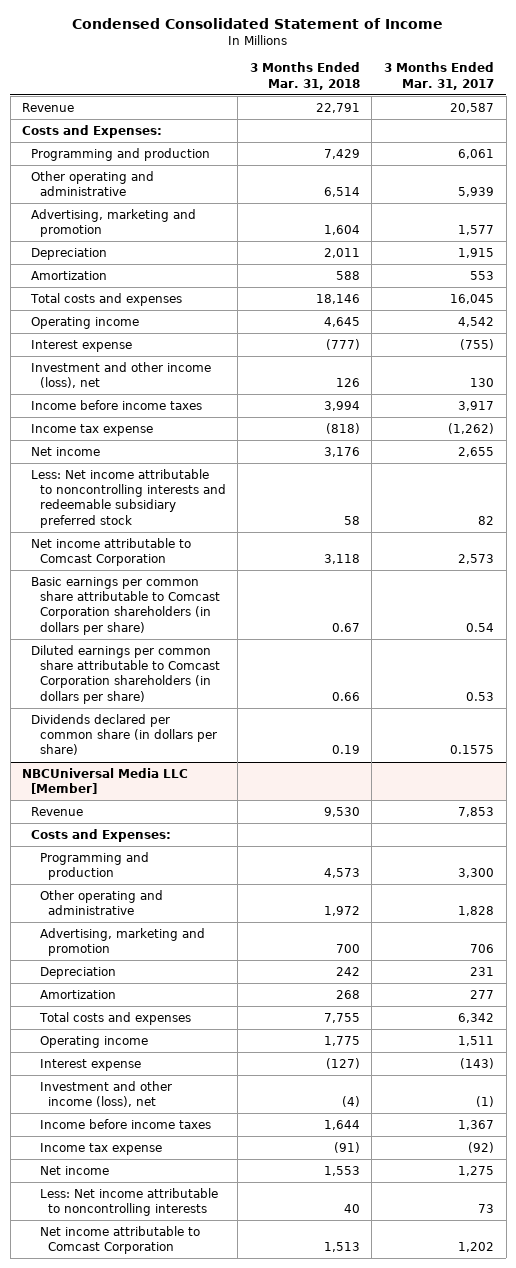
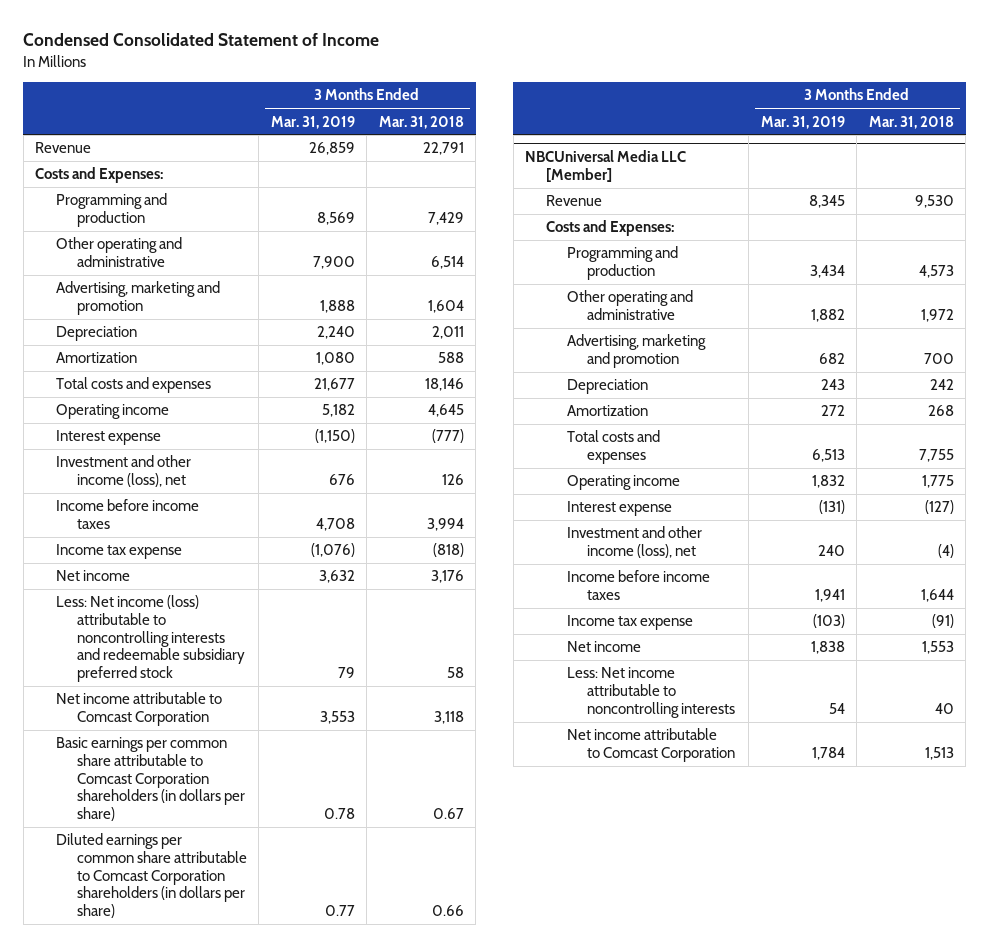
- | 3 Months Ended Mar. 31, 2018 | 3 Months Ended Mar. 31, 2017
+ | 3 Months Ended Mar. 31, 2019 | 3 Months Ended Mar. 31, 2018
- Less: Net income attributable to noncontrolling interests and redeemable subsidiary preferred stock | 58 | 82
+ Less: Net income (loss) attributable to noncontrolling interests and redeemable subsidiary preferred stock | 79 | 58
- Dividends declared per common share (in dollars per share) | 0.19 | 0.1575

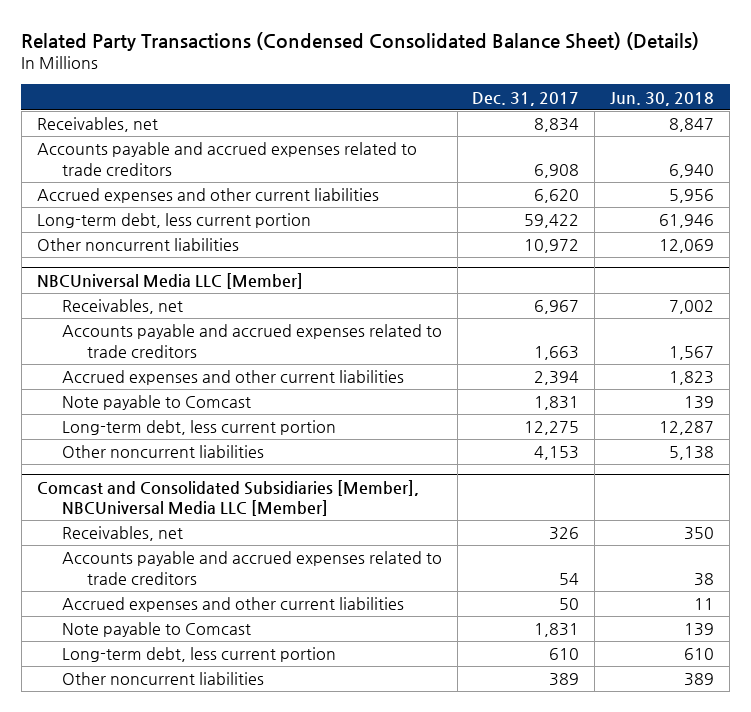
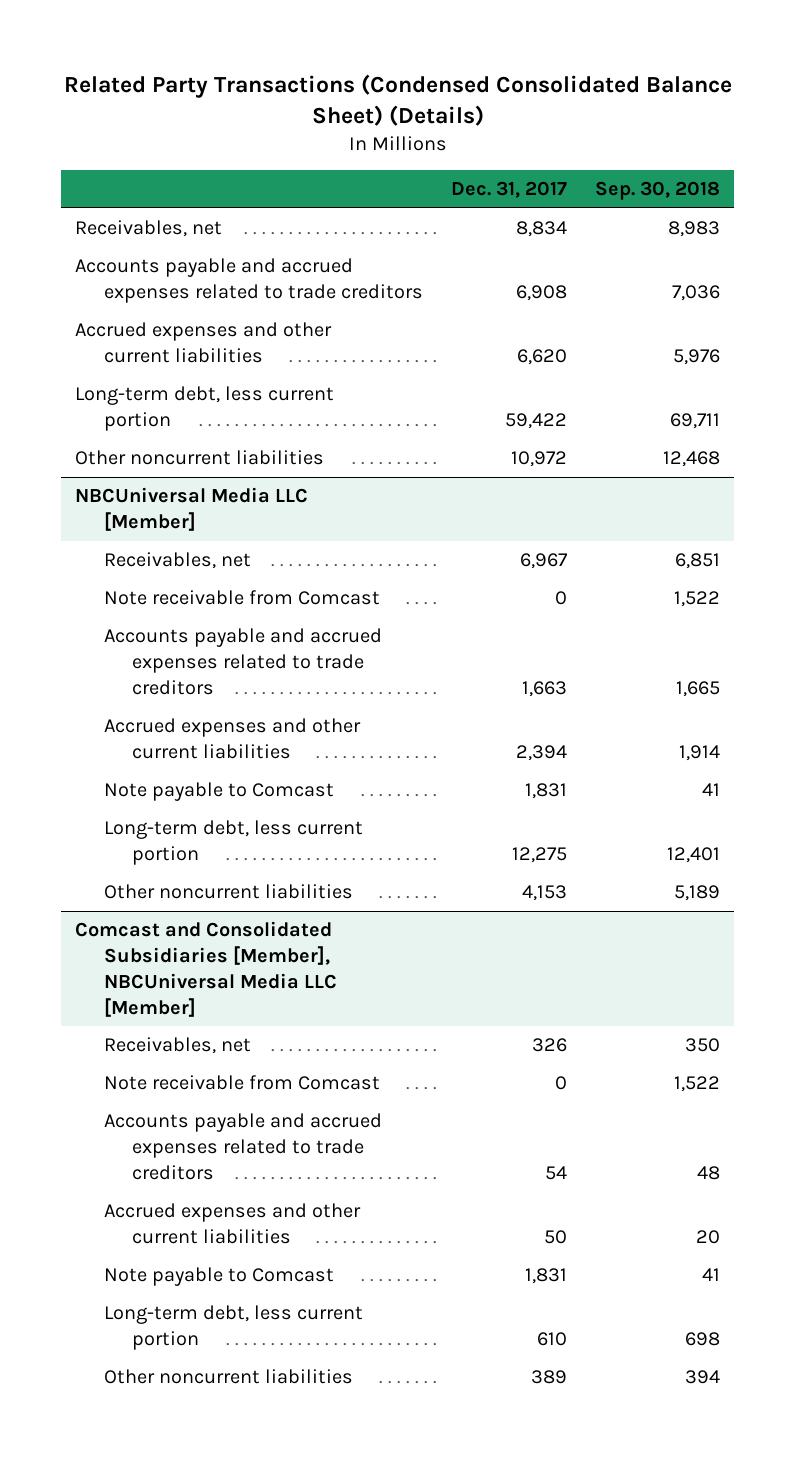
- | Dec. 31, 2017 | Jun. 30, 2018
+ | Dec. 31, 2017 | Sep. 30, 2018
@ NBCUniversal Media LLC [Member]
+ Note receivable from Comcast | 0 | 1,522
@ Comcast and Consolidated Subsidiaries [Member], NBCUniversal Media LLC [Member]
+ Note receivable from Comcast | 0 | 1,522

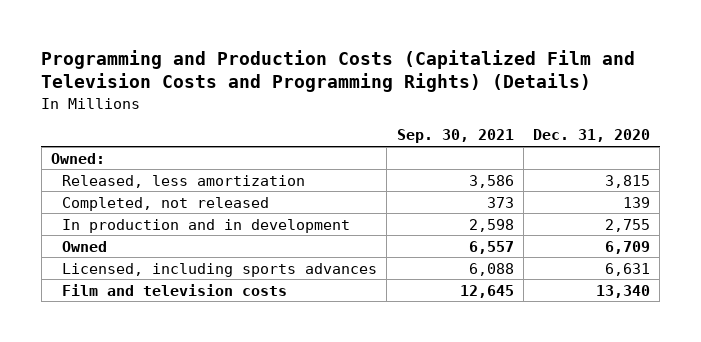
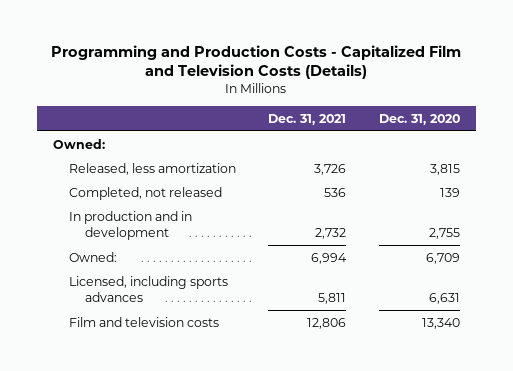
- Programming and Production Costs (Capitalized Film and Television Costs and Programming Rights) (Details)
+ Programming and Production Costs - Capitalized Film and Television Costs (Details)
- | Sep. 30, 2021 | Dec. 31, 2020
+ | Dec. 31, 2021 | Dec. 31, 2020
- Owned | 6,557 | 6,709
+ Owned: | 6,994 | 6,709

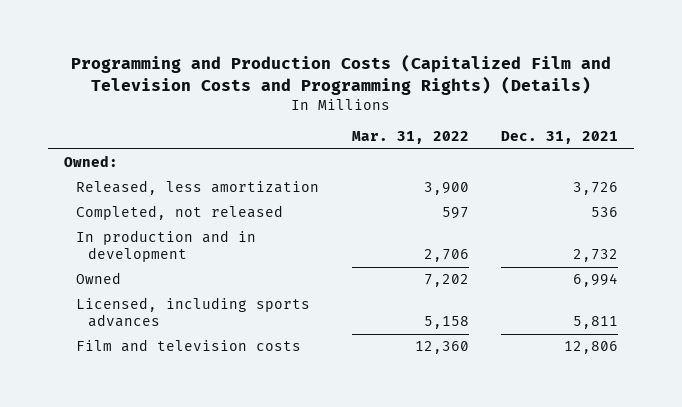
- Programming and Production Costs - Capitalized Film and Television Costs (Details)
+ Programming and Production Costs (Capitalized Film and Television Costs and Programming Rights) (Details)
- | Dec. 31, 2021 | Dec. 31, 2020
+ | Mar. 31, 2022 | Dec. 31, 2021
- Owned: | 6,994 | 6,709
+ Owned | 7,202 | 6,994

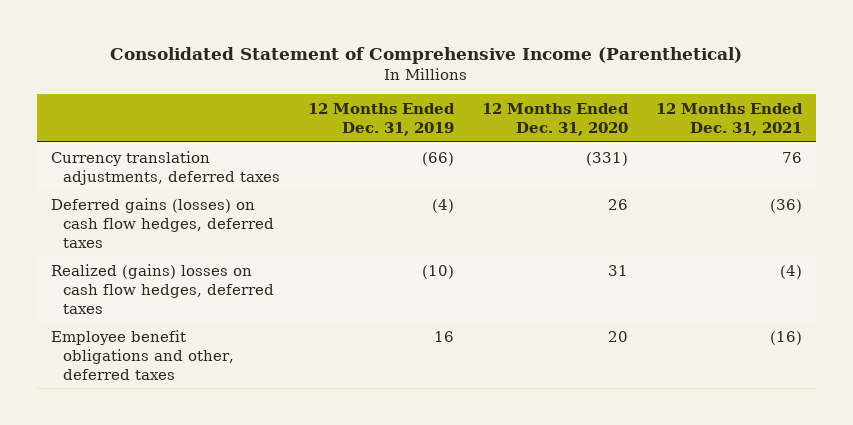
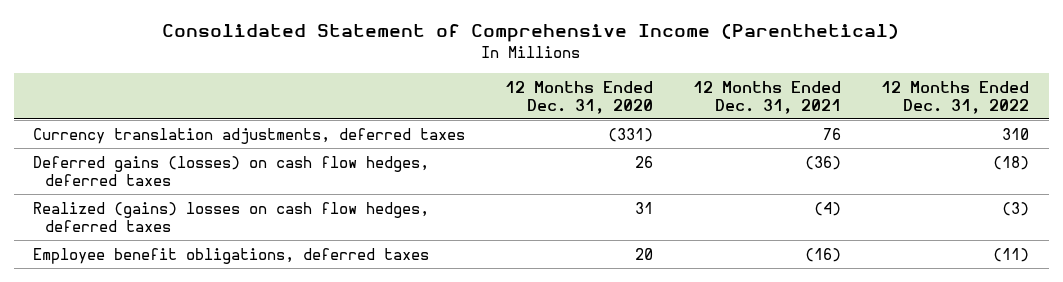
- | 12 Months Ended Dec. 31, 2019 | 12 Months Ended Dec. 31, 2020 | 12 Months Ended Dec. 31, 2021
+ | 12 Months Ended Dec. 31, 2020 | 12 Months Ended Dec. 31, 2021 | 12 Months Ended Dec. 31, 2022
- Employee benefit obligations and other, deferred taxes | 16 | 20 | (16)
+ Employee benefit obligations, deferred taxes | 20 | (16) | (11)

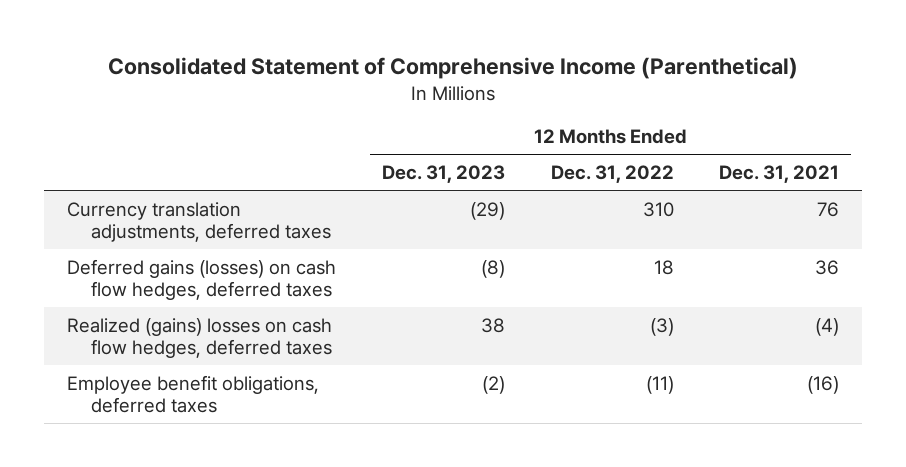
- | 12 Months Ended Dec. 31, 2020 | 12 Months Ended Dec. 31, 2021 | 12 Months Ended Dec. 31, 2022
+ | 12 Months Ended Dec. 31, 2023 | 12 Months Ended Dec. 31, 2022 | 12 Months Ended Dec. 31, 2021
- Deferred gains (losses) on cash flow hedges, deferred taxes | 26 | (36) | (18)
+ Deferred gains (losses) on cash flow hedges, deferred taxes | (8) | 18 | 36

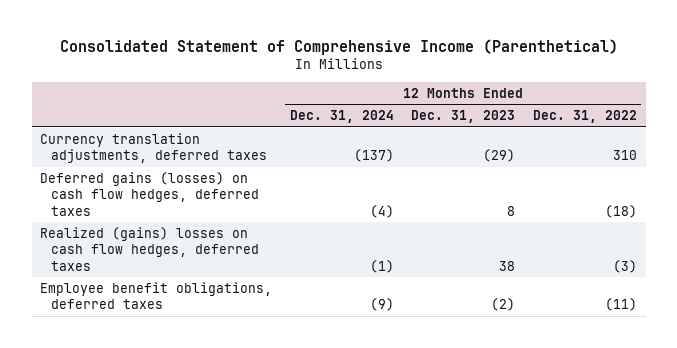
- | 12 Months Ended Dec. 31, 2023 | 12 Months Ended Dec. 31, 2022 | 12 Months Ended Dec. 31, 2021
+ | 12 Months Ended Dec. 31, 2024 | 12 Months Ended Dec. 31, 2023 | 12 Months Ended Dec. 31, 2022
- Deferred gains (losses) on cash flow hedges, deferred taxes | (8) | 18 | 36
+ Deferred gains (losses) on cash flow hedges, deferred taxes | (4) | 8 | (18)

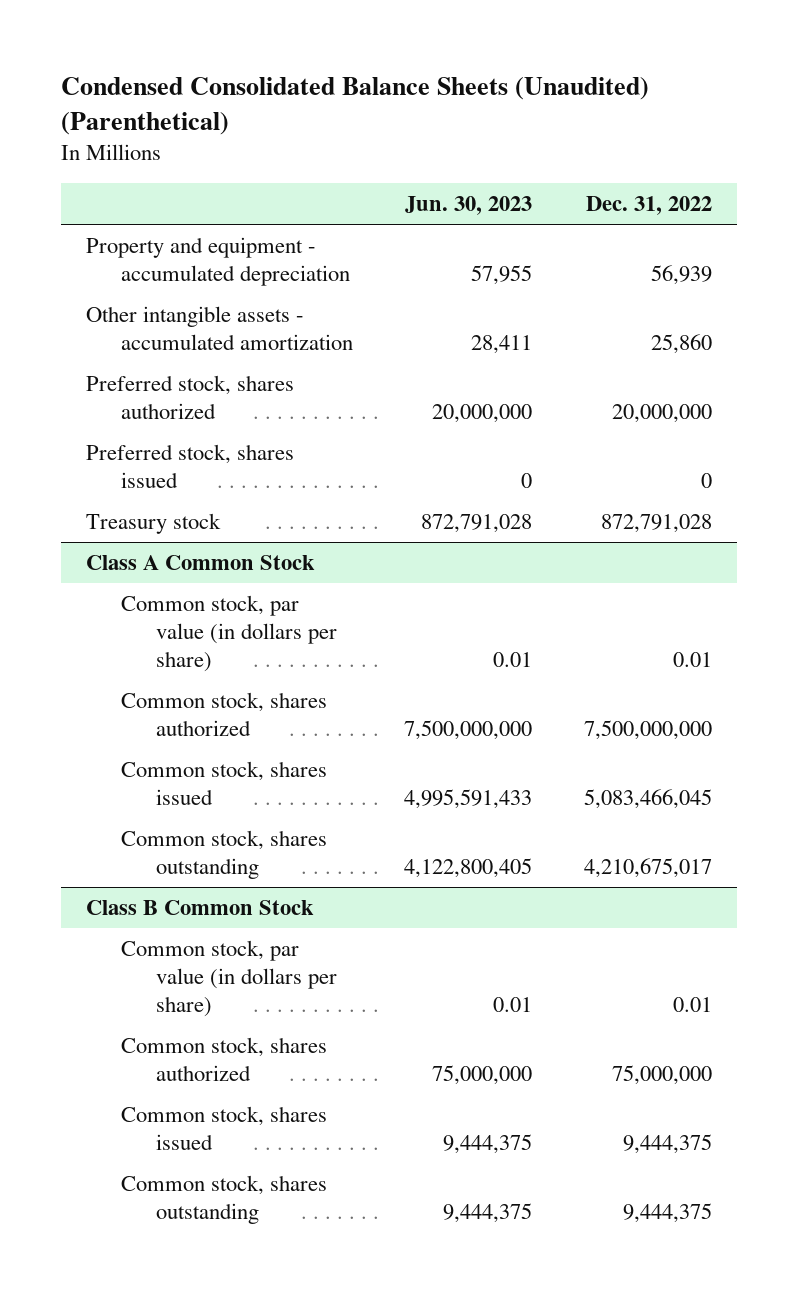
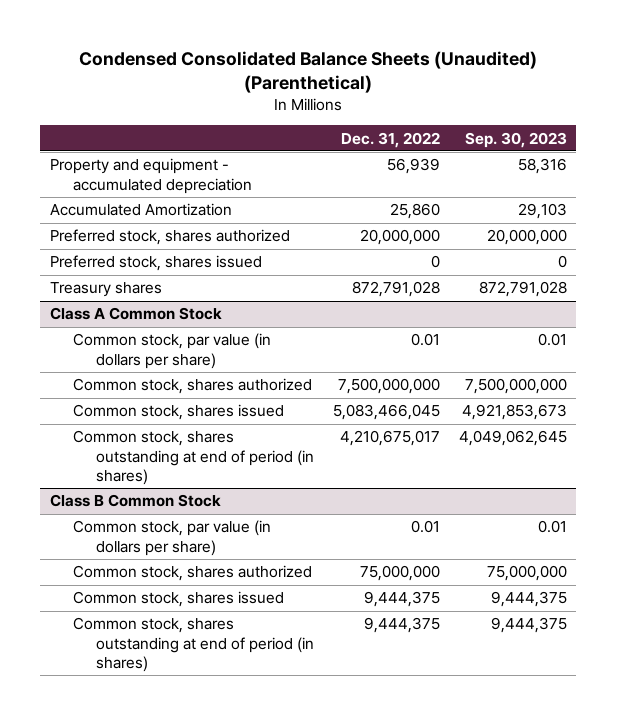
- | Jun. 30, 2023 | Dec. 31, 2022
+ | Dec. 31, 2022 | Sep. 30, 2023
- Other intangible assets - accumulated amortization | 28,411 | 25,860
+ Accumulated Amortization | 25,860 | 29,103
- Treasury stock | 872,791,028 | 872,791,028
+ Treasury shares | 872,791,028 | 872,791,028
@ Class A Common Stock
- Common stock, shares outstanding | 4,122,800,405 | 4,210,675,017
+ Common stock, shares outstanding at end of period (in shares) | 4,210,675,017 | 4,049,062,645
@ Class B Common Stock
- Common stock, shares outstanding | 9,444,375 | 9,444,375
+ Common stock, shares outstanding at end of period (in shares) | 9,444,375 | 9,444,375

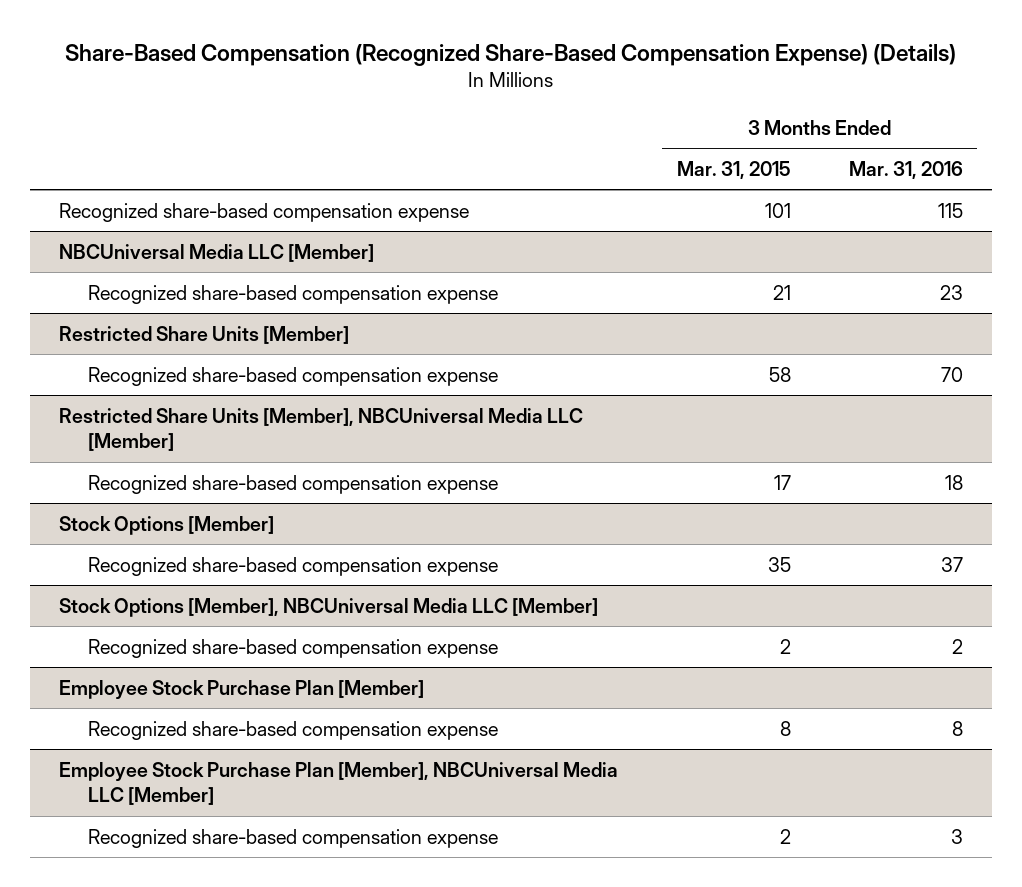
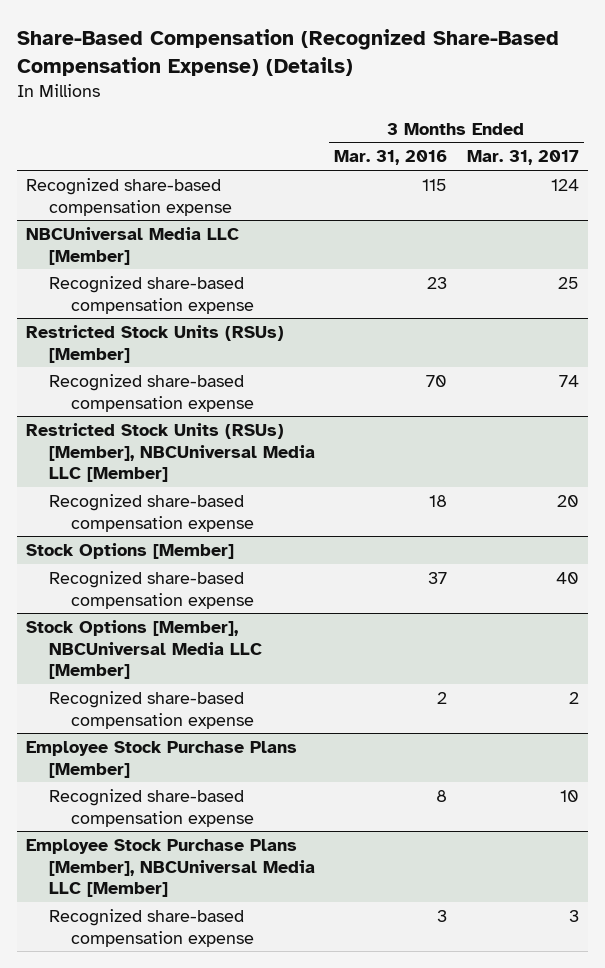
- | 3 Months Ended Mar. 31, 2015 | 3 Months Ended Mar. 31, 2016
+ | 3 Months Ended Mar. 31, 2016 | 3 Months Ended Mar. 31, 2017
- Restricted Share Units [Member]
+ Restricted Stock Units (RSUs) [Member]
- Restricted Share Units [Member], NBCUniversal Media LLC [Member]
+ Restricted Stock Units (RSUs) [Member], NBCUniversal Media LLC [Member]
- Employee Stock Purchase Plan [Member]
+ Employee Stock Purchase Plans [Member]
- Employee Stock Purchase Plan [Member], NBCUniversal Media LLC [Member]
+ Employee Stock Purchase Plans [Member], NBCUniversal Media LLC [Member]

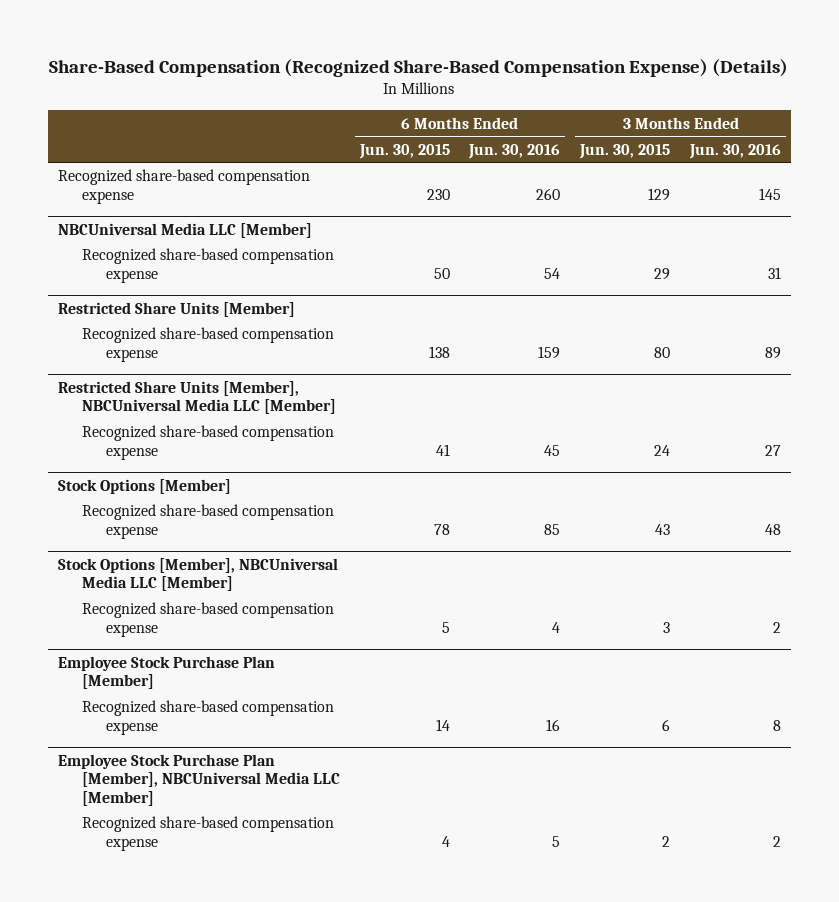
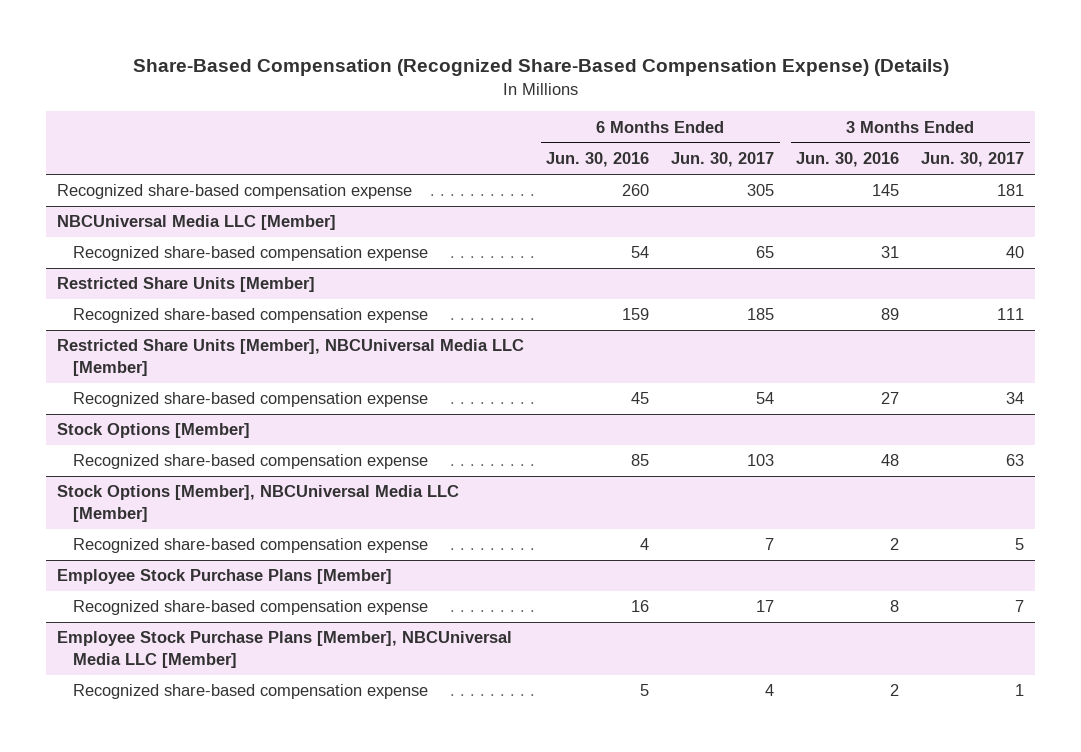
- | 6 Months Ended Jun. 30, 2015 | 6 Months Ended Jun. 30, 2016 | 3 Months Ended Jun. 30, 2015 | 3 Months Ended Jun. 30, 2016
+ | 6 Months Ended Jun. 30, 2016 | 6 Months Ended Jun. 30, 2017 | 3 Months Ended Jun. 30, 2016 | 3 Months Ended Jun. 30, 2017
- Employee Stock Purchase Plan [Member]
+ Employee Stock Purchase Plans [Member]
- Employee Stock Purchase Plan [Member], NBCUniversal Media LLC [Member]
+ Employee Stock Purchase Plans [Member], NBCUniversal Media LLC [Member]

